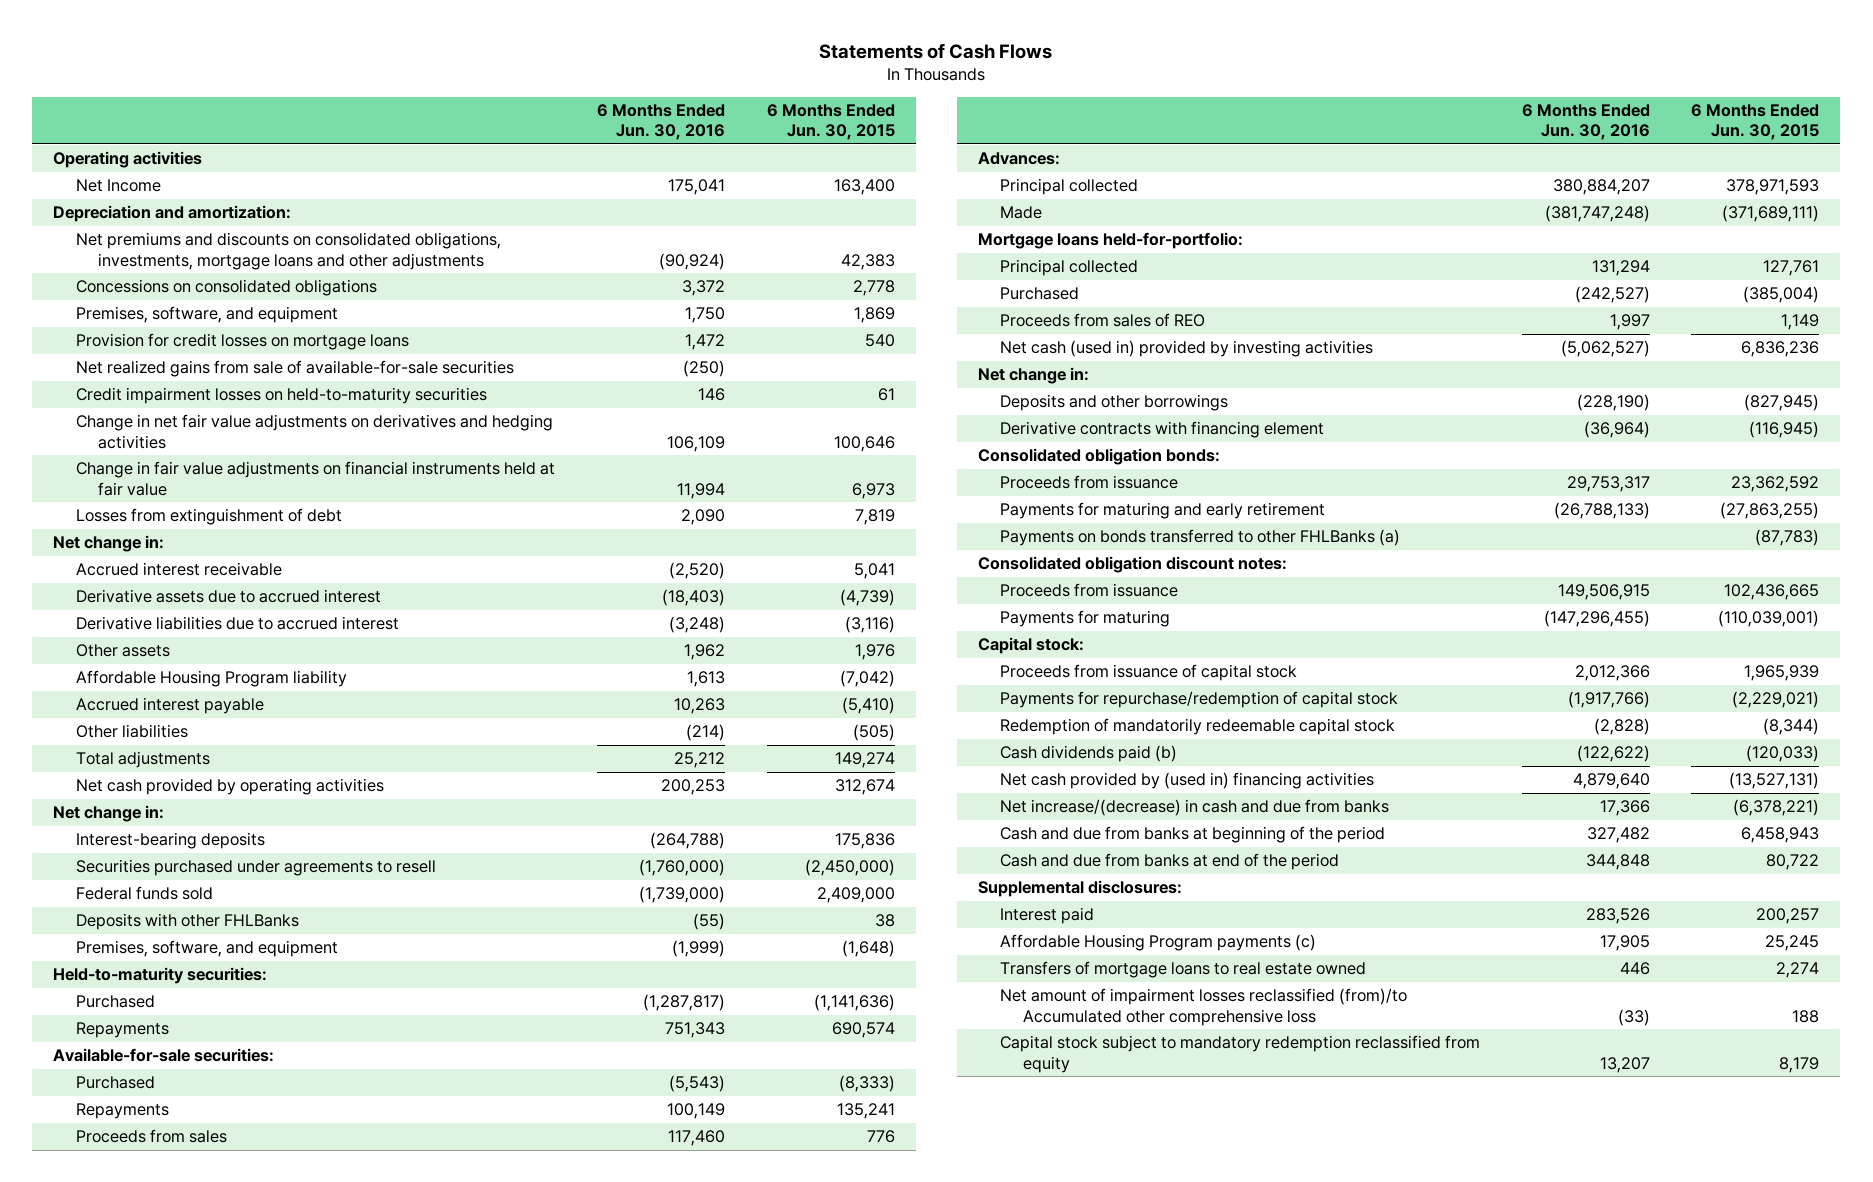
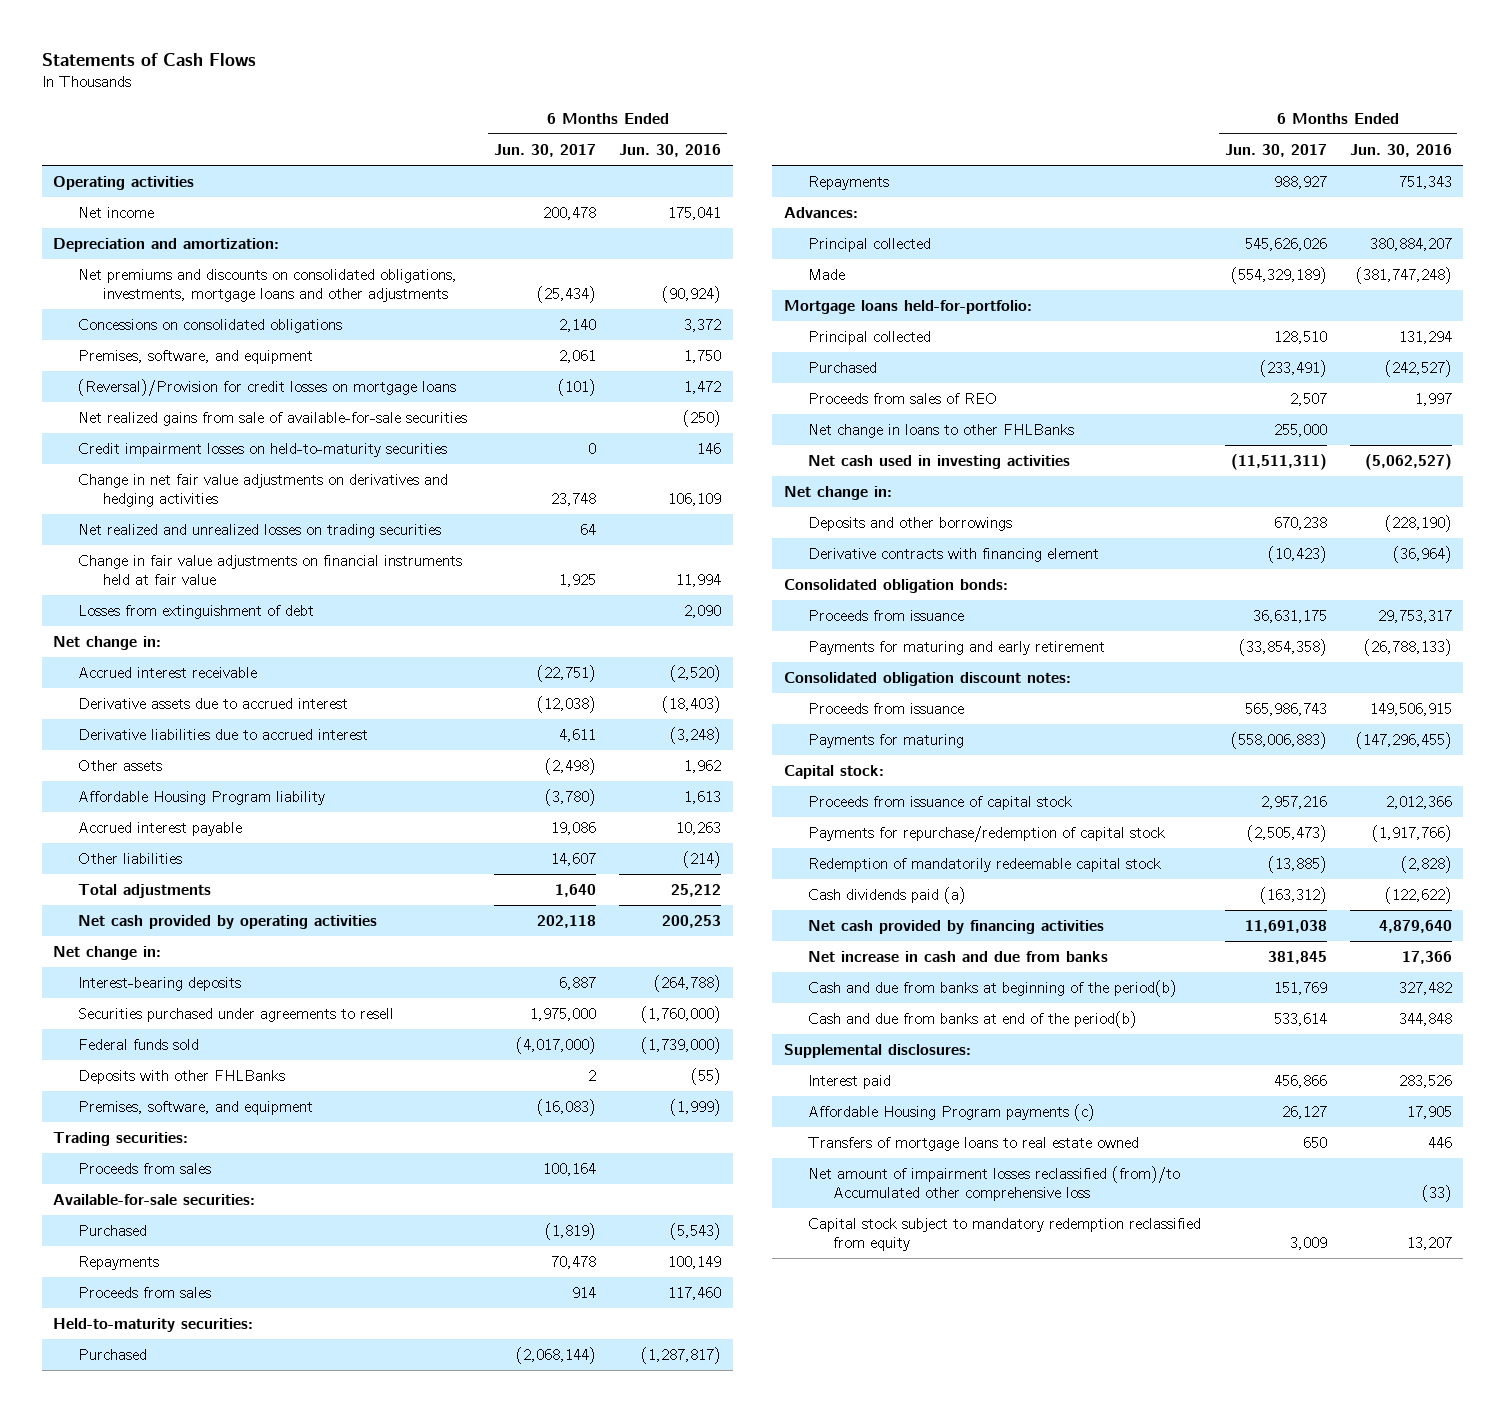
- | 6 Months Ended Jun. 30, 2016 | 6 Months Ended Jun. 30, 2015
+ | 6 Months Ended Jun. 30, 2017 | 6 Months Ended Jun. 30, 2016
- Net Income | 175,041 | 163,400
+ Net income | 200,478 | 175,041
- Provision for credit losses on mortgage loans | 1,472 | 540
+ (Reversal)/Provision for credit losses on mortgage loans | (101) | 1,472
+ Net realized and unrealized losses on trading securities | 64 |
+ Trading securities:
+ Proceeds from sales | 100,164 |
moved down: Held-to-maturity securities:
moved down: Purchased | (2,068,144) | (1,287,817)
moved down: Repayments | 988,927 | 751,343
- Net cash (used in) provided by investing activities | (5,062,527) | 6,836,236
+ Net change in loans to other FHLBanks | 255,000 |
+ Net cash used in investing activities | (11,511,311) | (5,062,527)
- Payments on bonds transferred to other FHLBanks (a) | | (87,783)
- Cash dividends paid (b) | (122,622) | (120,033)
- Net cash provided by (used in) financing activities | 4,879,640 | (13,527,131)
- Net increase/(decrease) in cash and due from banks | 17,366 | (6,378,221)
- Cash and due from banks at beginning of the period | 327,482 | 6,458,943
- Cash and due from banks at end of the period | 344,848 | 80,722
+ Cash dividends paid (a) | (163,312) | (122,622)
+ Net cash provided by financing activities | 11,691,038 | 4,879,640
+ Net increase in cash and due from banks | 381,845 | 17,366
+ Cash and due from banks at beginning of the period(b) | 151,769 | 327,482
+ Cash and due from banks at end of the period(b) | 533,614 | 344,848

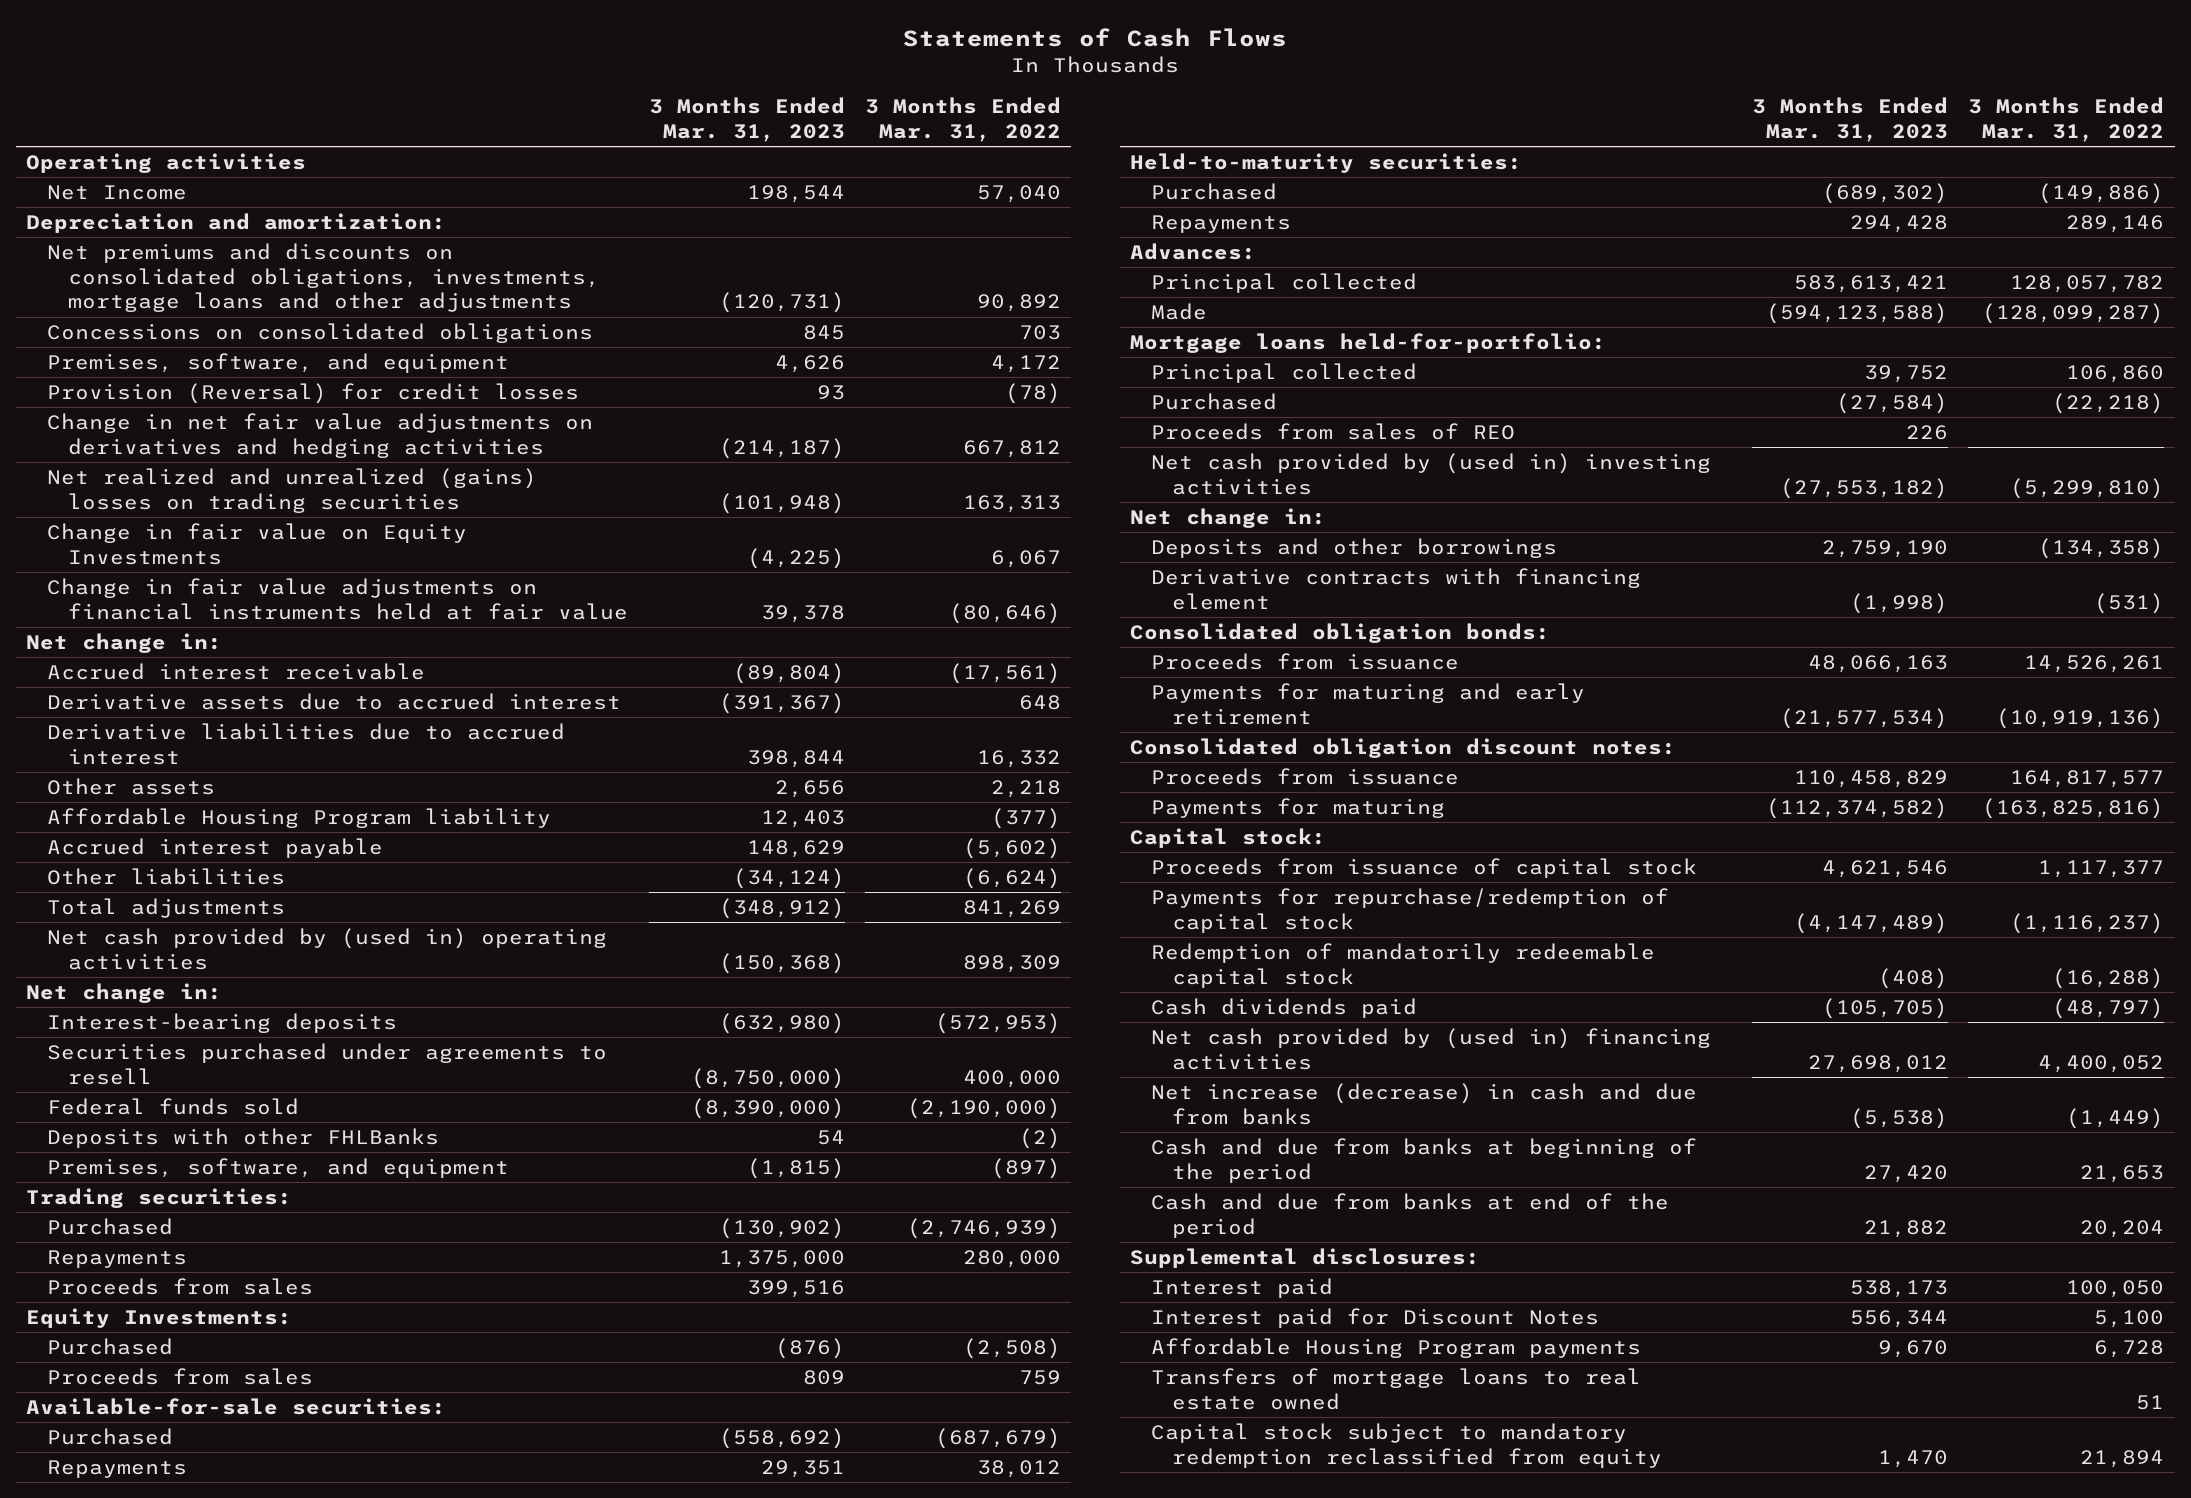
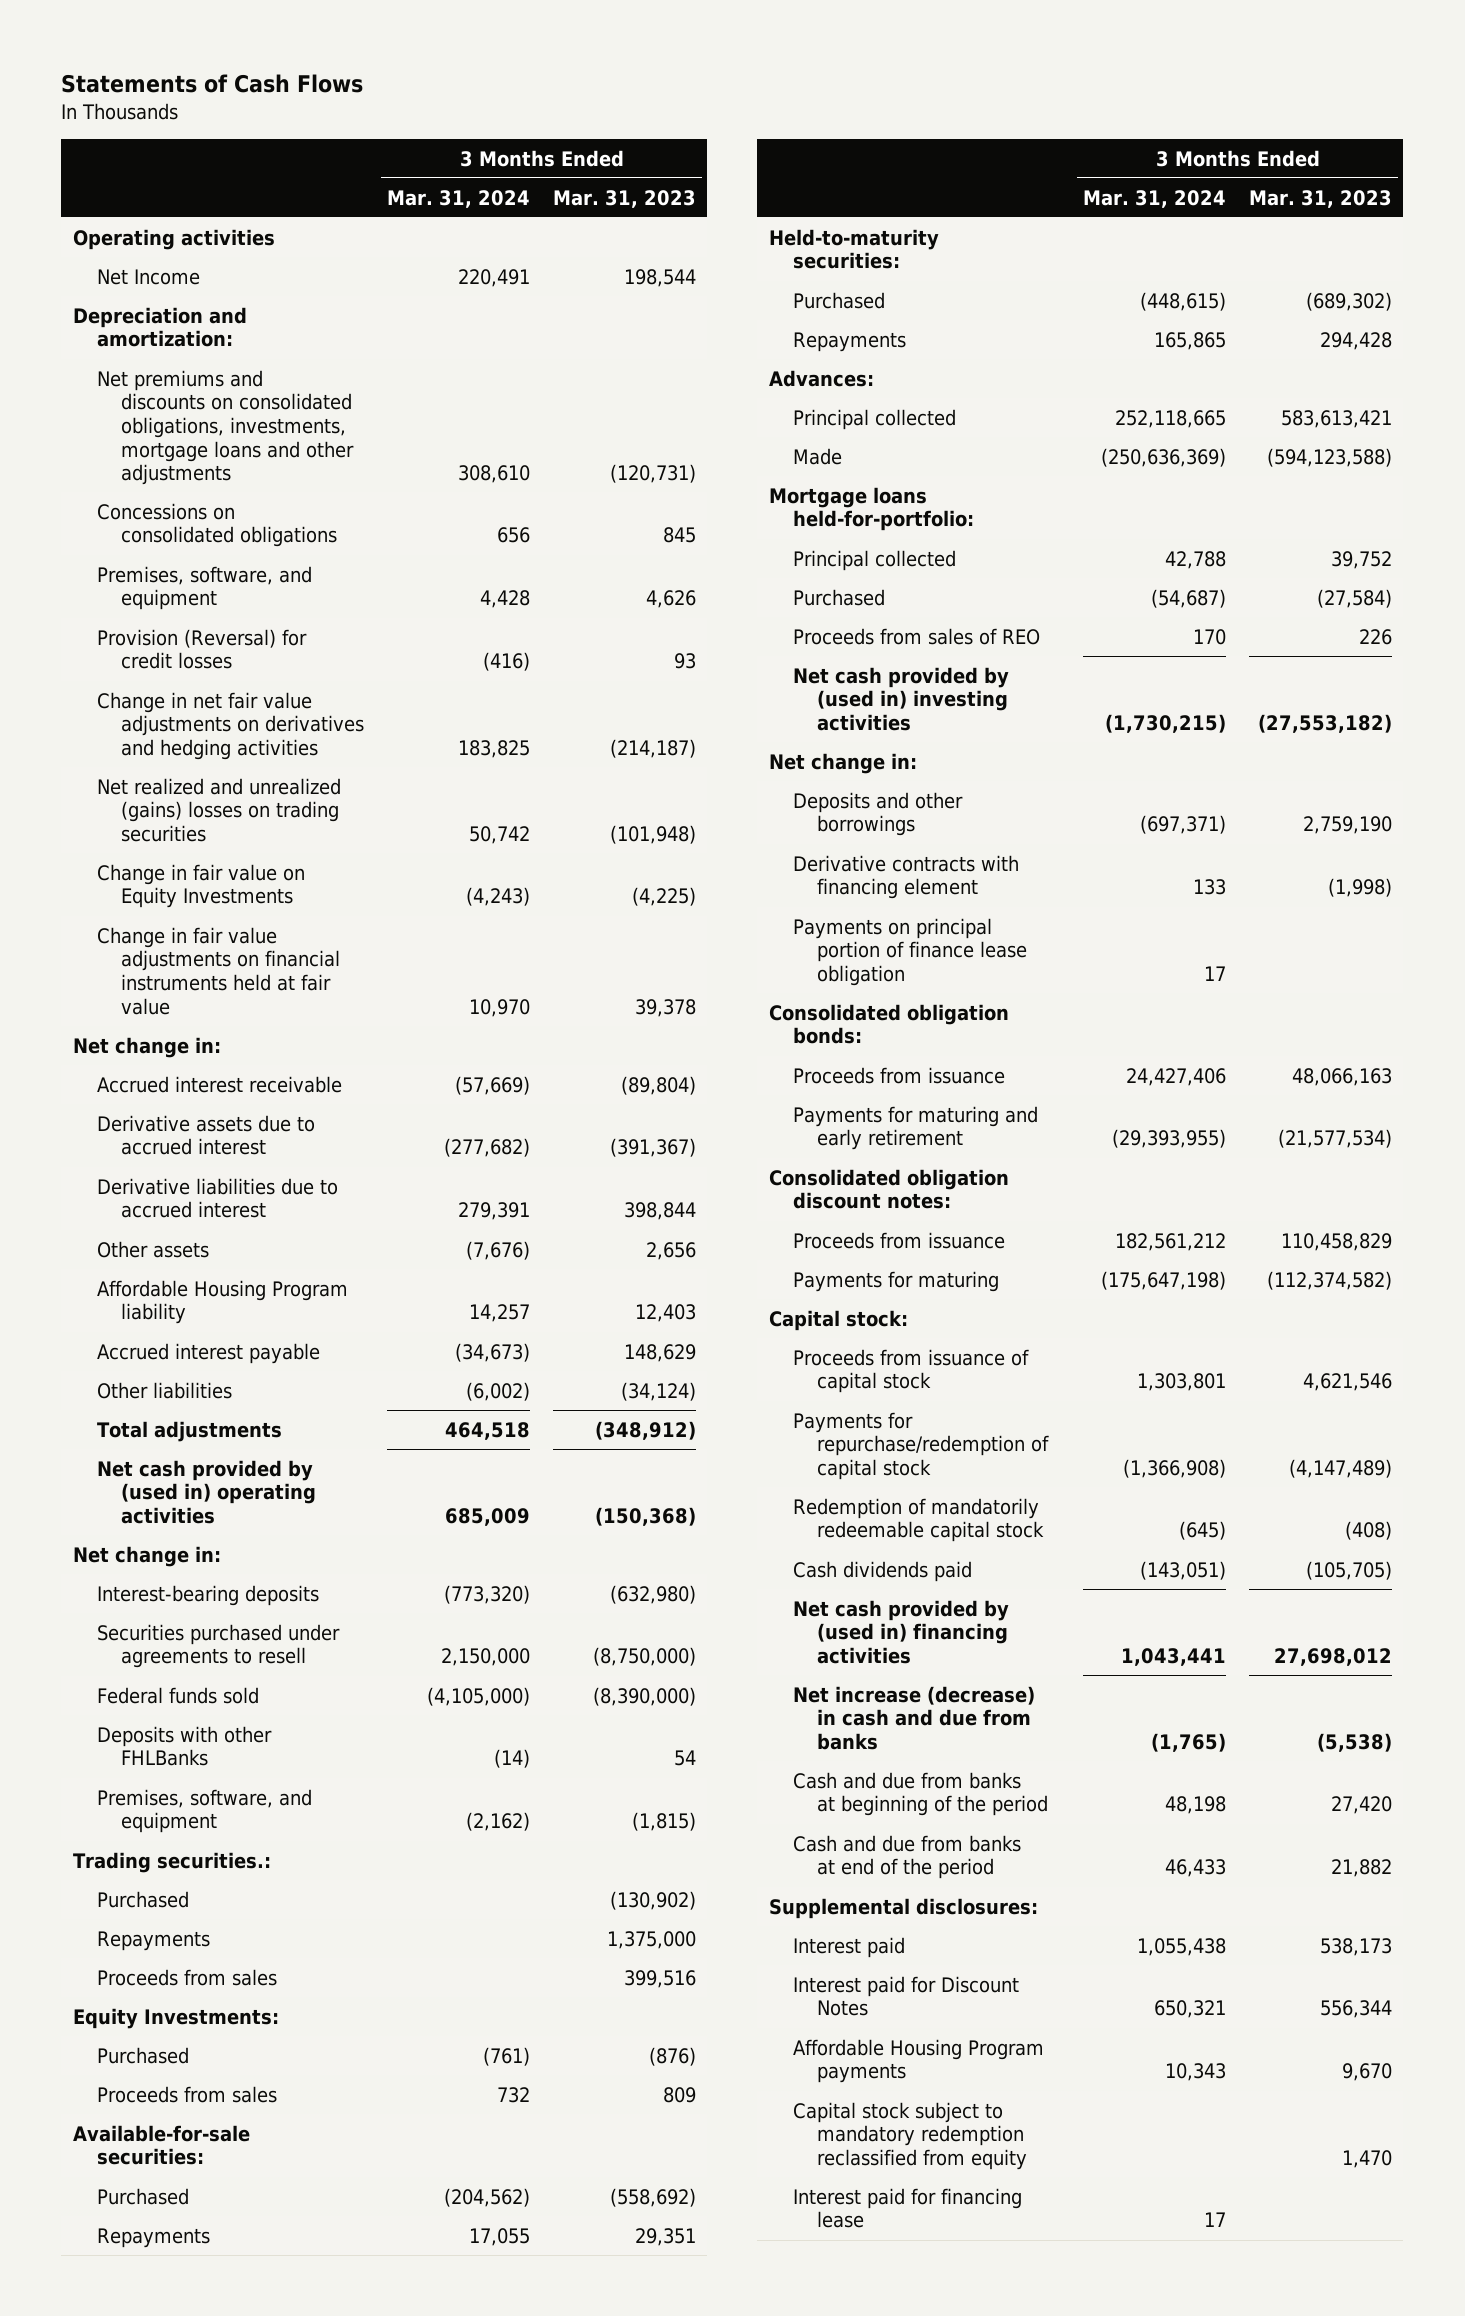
- | 3 Months Ended Mar. 31, 2023 | 3 Months Ended Mar. 31, 2022
+ | 3 Months Ended Mar. 31, 2024 | 3 Months Ended Mar. 31, 2023
- Trading securities:
+ Trading securities.:
+ Payments on principal portion of finance lease obligation | 17 |
- Transfers of mortgage loans to real estate owned | | 51
+ Interest paid for financing lease | 17 |

